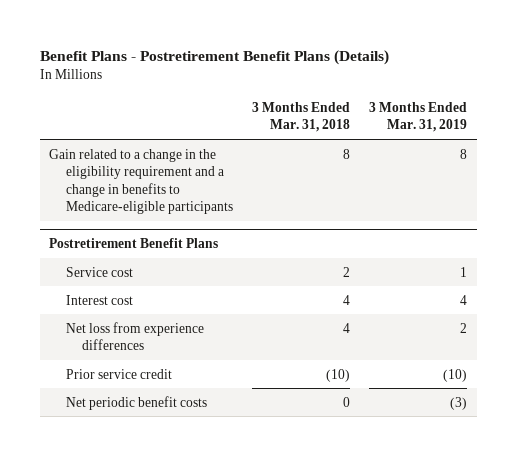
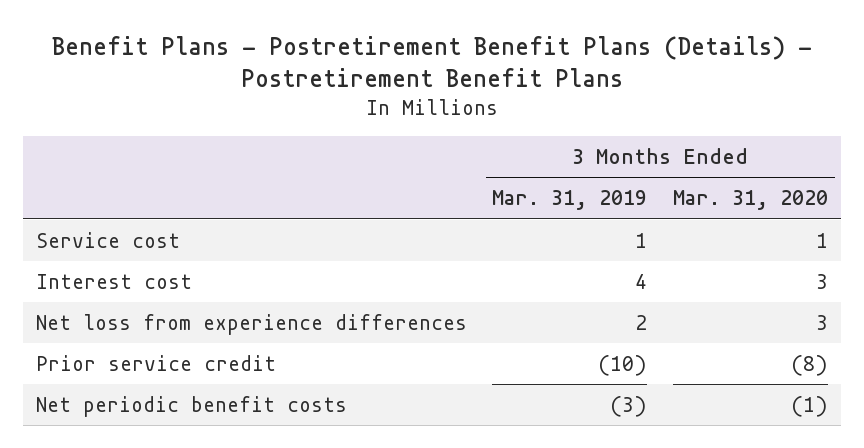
- Benefit Plans - Postretirement Benefit Plans (Details)
+ Benefit Plans - Postretirement Benefit Plans (Details) - Postretirement Benefit Plans
- | 3 Months Ended Mar. 31, 2018 | 3 Months Ended Mar. 31, 2019
+ | 3 Months Ended Mar. 31, 2019 | 3 Months Ended Mar. 31, 2020
- Gain related to a change in the eligibility requirement and a change in benefits to Medicare-eligible participants | 8 | 8
- Postretirement Benefit Plans

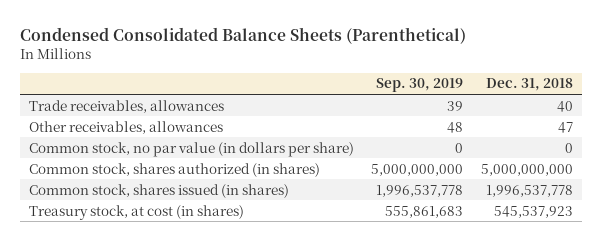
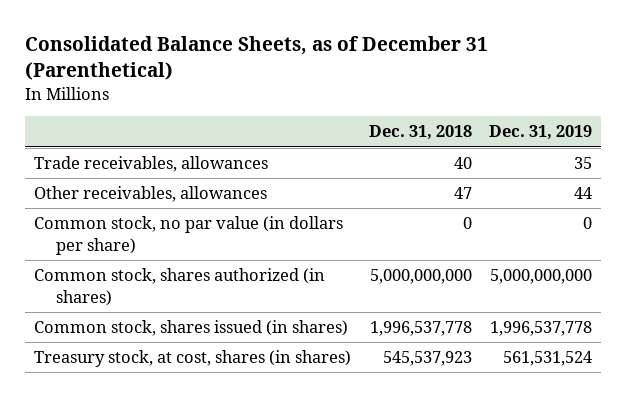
- Condensed Consolidated Balance Sheets (Parenthetical)
+ Consolidated Balance Sheets, as of December 31 (Parenthetical)
- | Sep. 30, 2019 | Dec. 31, 2018
+ | Dec. 31, 2018 | Dec. 31, 2019
- Treasury stock, at cost (in shares) | 555,861,683 | 545,537,923
+ Treasury stock, at cost, shares (in shares) | 545,537,923 | 561,531,524

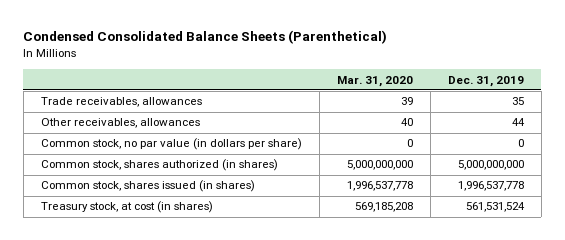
- Consolidated Balance Sheets, as of December 31 (Parenthetical)
+ Condensed Consolidated Balance Sheets (Parenthetical)
- | Dec. 31, 2018 | Dec. 31, 2019
+ | Mar. 31, 2020 | Dec. 31, 2019
- Treasury stock, at cost, shares (in shares) | 545,537,923 | 561,531,524
+ Treasury stock, at cost (in shares) | 569,185,208 | 561,531,524

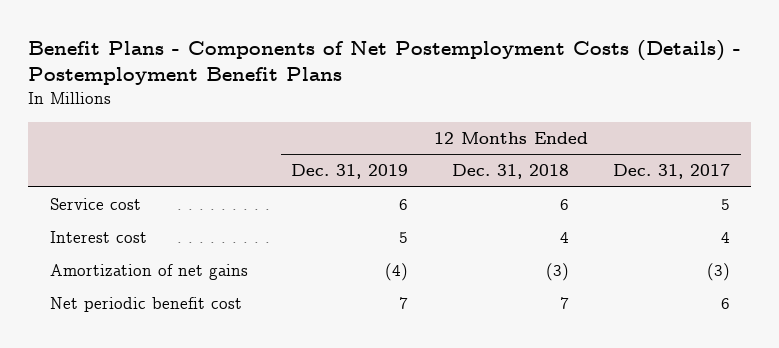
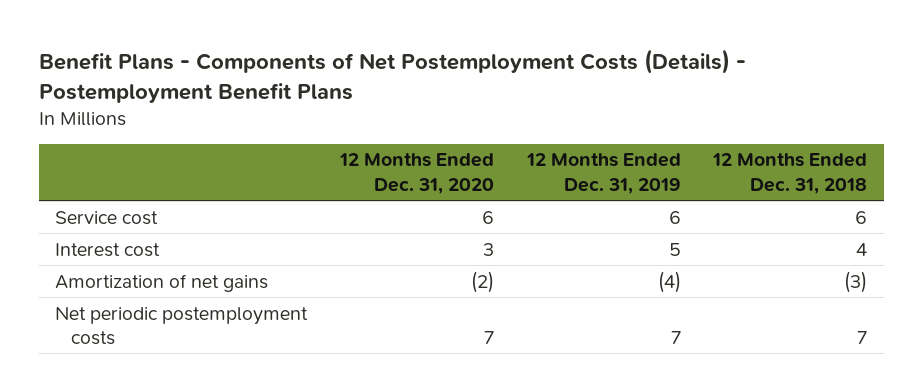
- | 12 Months Ended Dec. 31, 2019 | 12 Months Ended Dec. 31, 2018 | 12 Months Ended Dec. 31, 2017
+ | 12 Months Ended Dec. 31, 2020 | 12 Months Ended Dec. 31, 2019 | 12 Months Ended Dec. 31, 2018
- Net periodic benefit cost | 7 | 7 | 6
+ Net periodic postemployment costs | 7 | 7 | 7

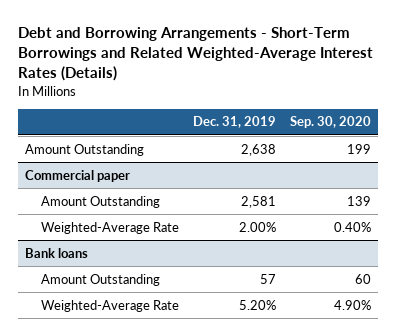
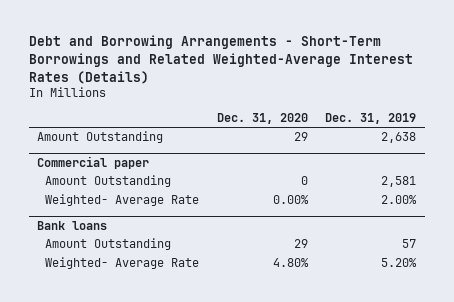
- | Dec. 31, 2019 | Sep. 30, 2020
+ | Dec. 31, 2020 | Dec. 31, 2019
@ Commercial paper
- Weighted-Average Rate | 2.00% | 0.40%
+ Weighted- Average Rate | 0.00% | 2.00%
@ Bank loans
- Weighted-Average Rate | 5.20% | 4.90%
+ Weighted- Average Rate | 4.80% | 5.20%

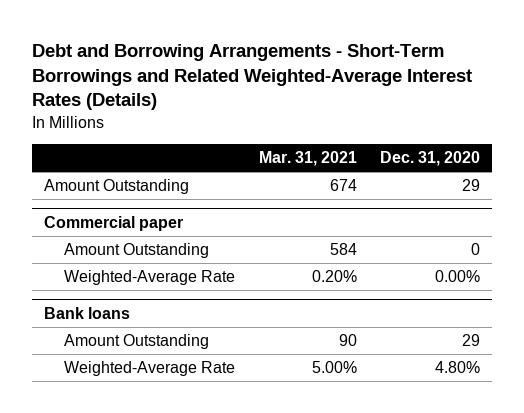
- | Dec. 31, 2020 | Dec. 31, 2019
+ | Mar. 31, 2021 | Dec. 31, 2020
@ Commercial paper
- Weighted- Average Rate | 0.00% | 2.00%
+ Weighted-Average Rate | 0.20% | 0.00%
@ Bank loans
- Weighted- Average Rate | 4.80% | 5.20%
+ Weighted-Average Rate | 5.00% | 4.80%

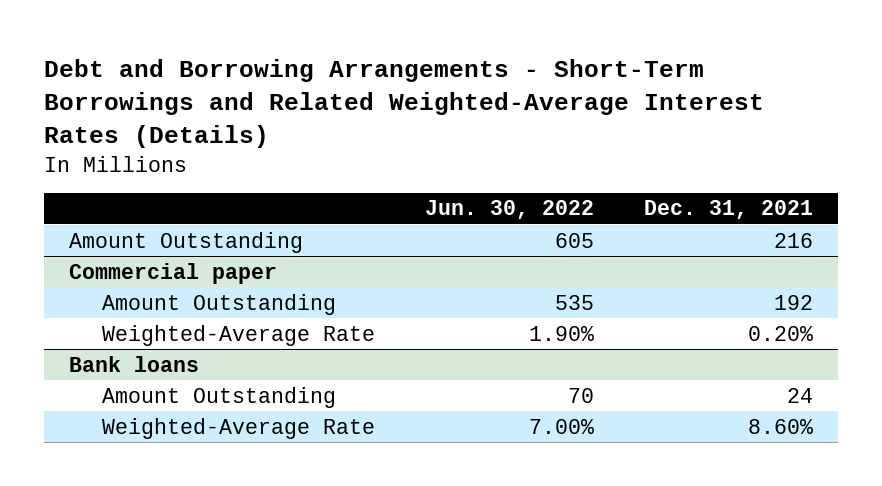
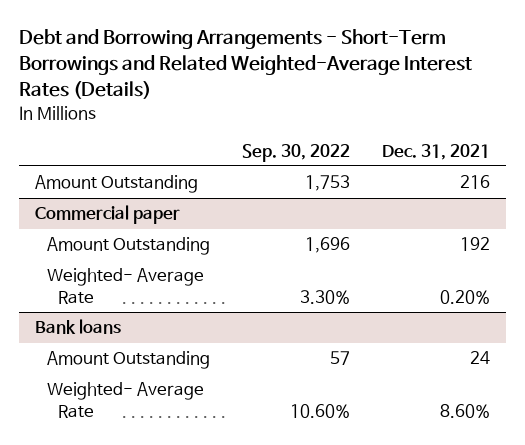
- | Jun. 30, 2022 | Dec. 31, 2021
+ | Sep. 30, 2022 | Dec. 31, 2021
@ Commercial paper
- Weighted-Average Rate | 1.90% | 0.20%
+ Weighted- Average Rate | 3.30% | 0.20%
@ Bank loans
- Weighted-Average Rate | 7.00% | 8.60%
+ Weighted- Average Rate | 10.60% | 8.60%

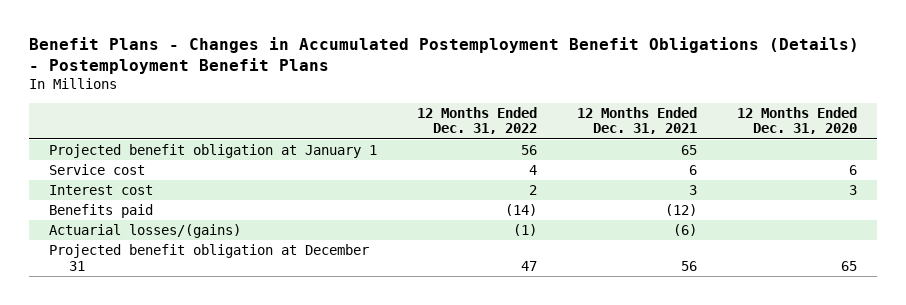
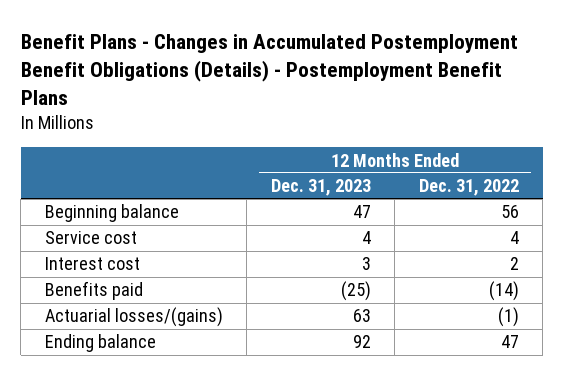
- | 12 Months Ended Dec. 31, 2022 | 12 Months Ended Dec. 31, 2021 | 12 Months Ended Dec. 31, 2020
+ | 12 Months Ended Dec. 31, 2023 | 12 Months Ended Dec. 31, 2022
- Projected benefit obligation at January 1 | 56 | 65 |
+ Beginning balance | 47 | 56
- Projected benefit obligation at December 31 | 47 | 56 | 65
+ Ending balance | 92 | 47

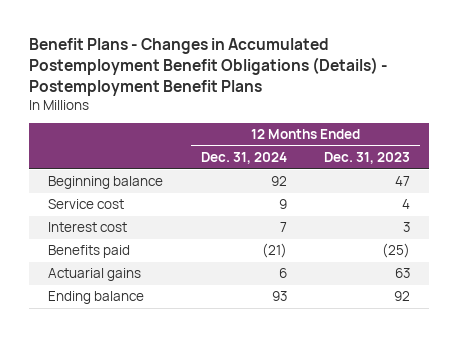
- | 12 Months Ended Dec. 31, 2023 | 12 Months Ended Dec. 31, 2022
+ | 12 Months Ended Dec. 31, 2024 | 12 Months Ended Dec. 31, 2023
- Actuarial losses/(gains) | 63 | (1)
+ Actuarial gains | 6 | 63

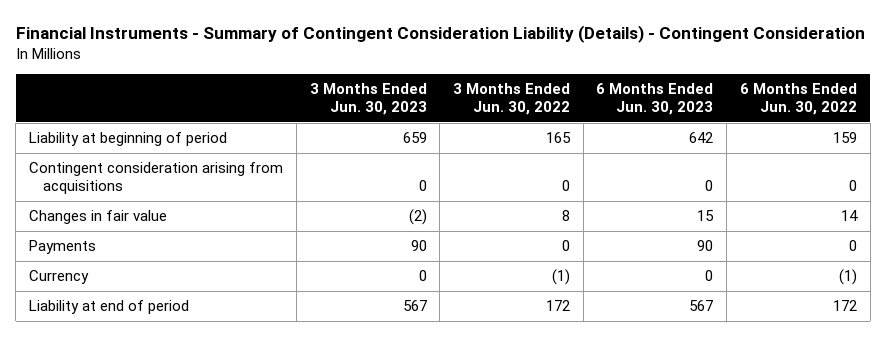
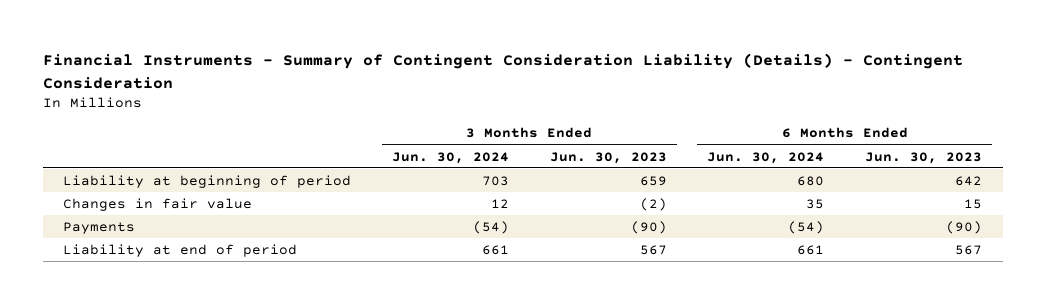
- | 3 Months Ended Jun. 30, 2023 | 3 Months Ended Jun. 30, 2022 | 6 Months Ended Jun. 30, 2023 | 6 Months Ended Jun. 30, 2022
+ | 3 Months Ended Jun. 30, 2024 | 3 Months Ended Jun. 30, 2023 | 6 Months Ended Jun. 30, 2024 | 6 Months Ended Jun. 30, 2023
- Contingent consideration arising from acquisitions | 0 | 0 | 0 | 0
- Payments | 90 | 0 | 90 | 0
- Currency | 0 | (1) | 0 | (1)
+ Payments | (54) | (90) | (54) | (90)

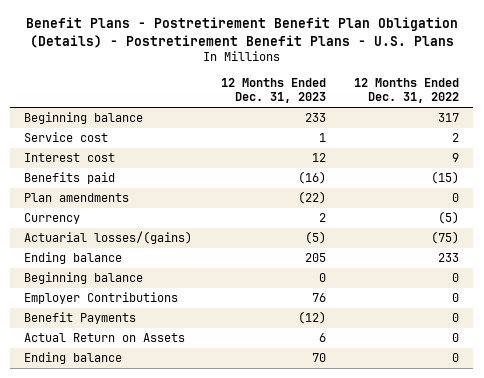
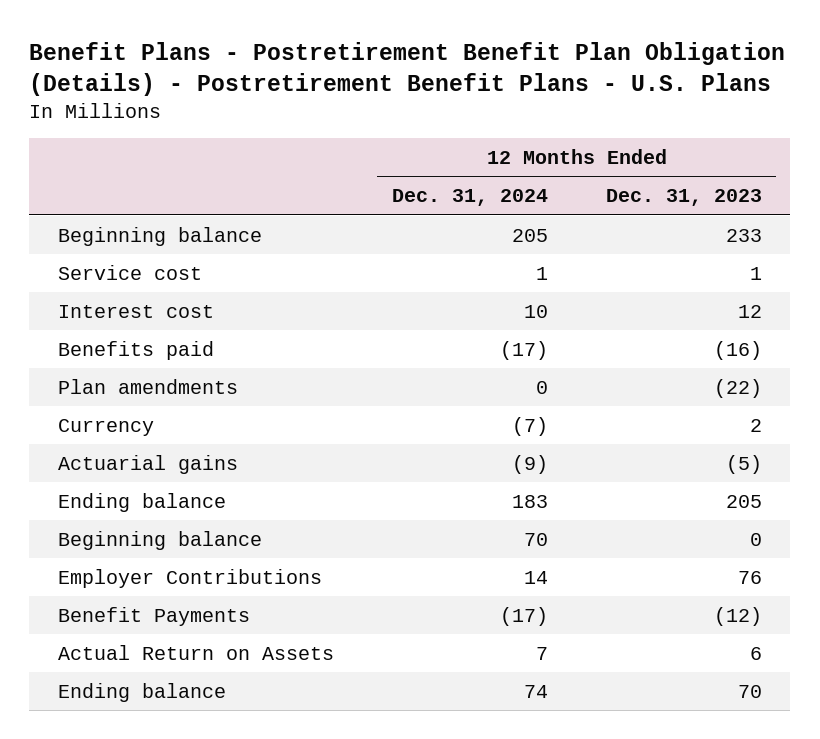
- | 12 Months Ended Dec. 31, 2023 | 12 Months Ended Dec. 31, 2022
+ | 12 Months Ended Dec. 31, 2024 | 12 Months Ended Dec. 31, 2023
- Actuarial losses/(gains) | (5) | (75)
+ Actuarial gains | (9) | (5)

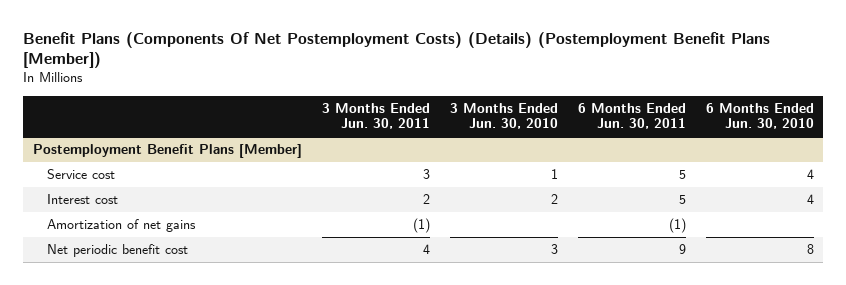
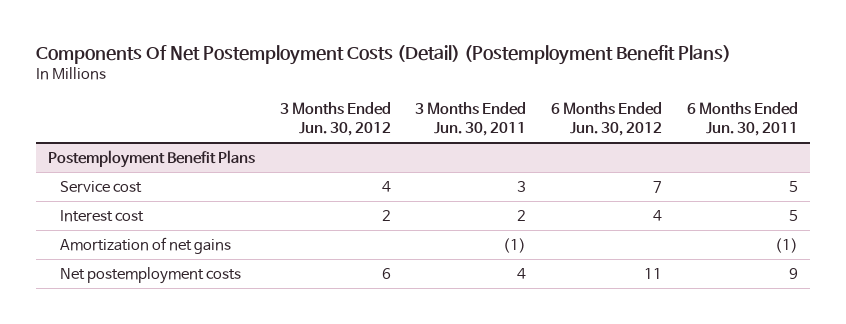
- Benefit Plans (Components Of Net Postemployment Costs) (Details) (Postemployment Benefit Plans [Member])
+ Components Of Net Postemployment Costs (Detail) (Postemployment Benefit Plans)
- | 3 Months Ended Jun. 30, 2011 | 3 Months Ended Jun. 30, 2010 | 6 Months Ended Jun. 30, 2011 | 6 Months Ended Jun. 30, 2010
+ | 3 Months Ended Jun. 30, 2012 | 3 Months Ended Jun. 30, 2011 | 6 Months Ended Jun. 30, 2012 | 6 Months Ended Jun. 30, 2011
- Postemployment Benefit Plans [Member]
+ Postemployment Benefit Plans
- Net periodic benefit cost | 4 | 3 | 9 | 8
+ Net postemployment costs | 6 | 4 | 11 | 9

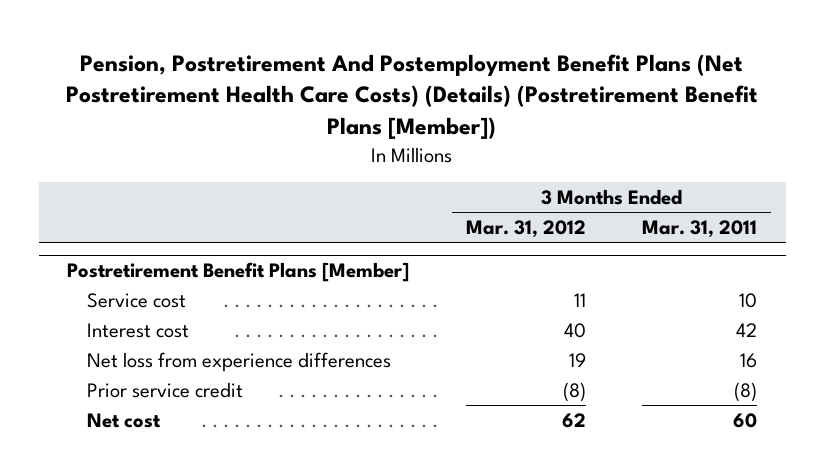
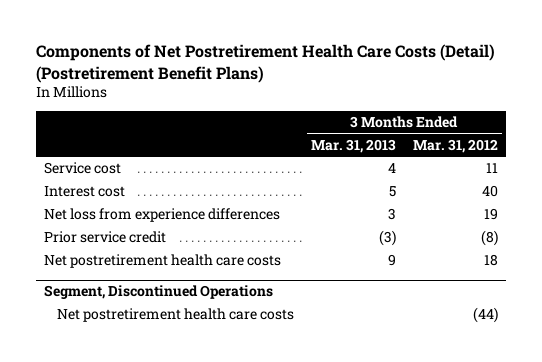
- Pension, Postretirement And Postemployment Benefit Plans (Net Postretirement Health Care Costs) (Details) (Postretirement Benefit Plans [Member])
+ Components of Net Postretirement Health Care Costs (Detail) (Postretirement Benefit Plans)
- | 3 Months Ended Mar. 31, 2012 | 3 Months Ended Mar. 31, 2011
+ | 3 Months Ended Mar. 31, 2013 | 3 Months Ended Mar. 31, 2012
- Postretirement Benefit Plans [Member]
- Net cost | 62 | 60
+ Net postretirement health care costs | 9 | 18
+ Segment, Discontinued Operations
+ Net postretirement health care costs | | (44)

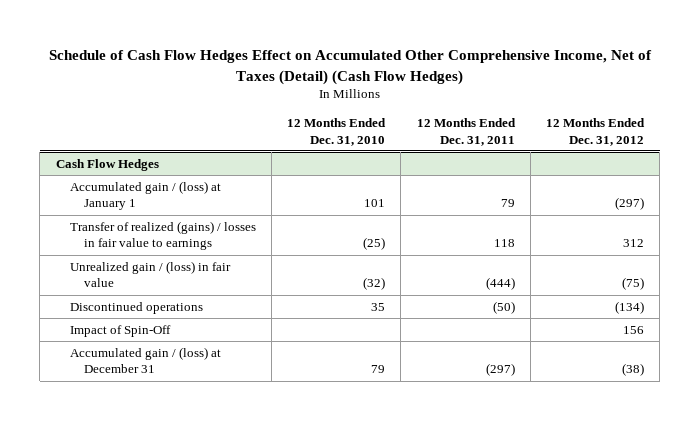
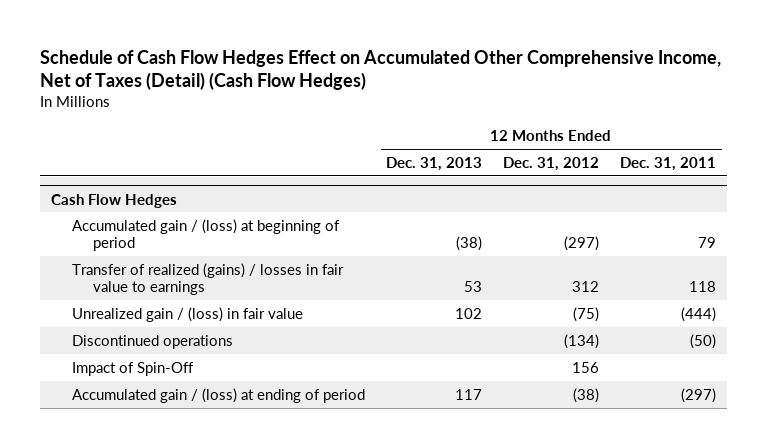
- | 12 Months Ended Dec. 31, 2010 | 12 Months Ended Dec. 31, 2011 | 12 Months Ended Dec. 31, 2012
+ | 12 Months Ended Dec. 31, 2013 | 12 Months Ended Dec. 31, 2012 | 12 Months Ended Dec. 31, 2011
@ Cash Flow Hedges
- Accumulated gain / (loss) at January 1 | 101 | 79 | (297)
+ Accumulated gain / (loss) at beginning of period | (38) | (297) | 79
- Accumulated gain / (loss) at December 31 | 79 | (297) | (38)
+ Accumulated gain / (loss) at ending of period | 117 | (38) | (297)

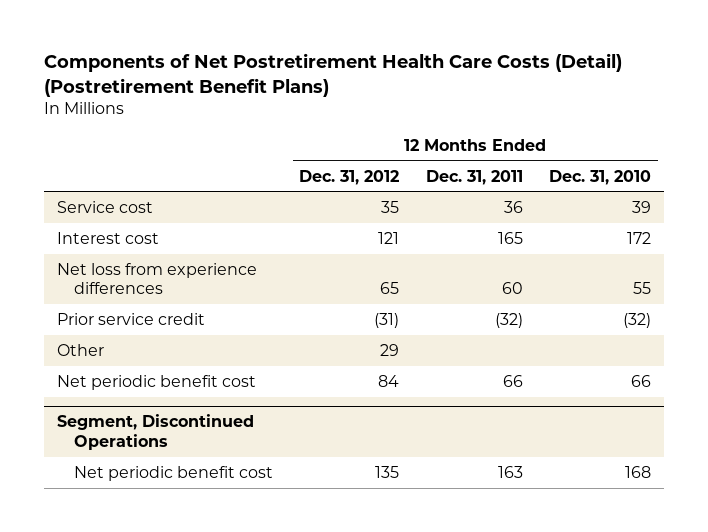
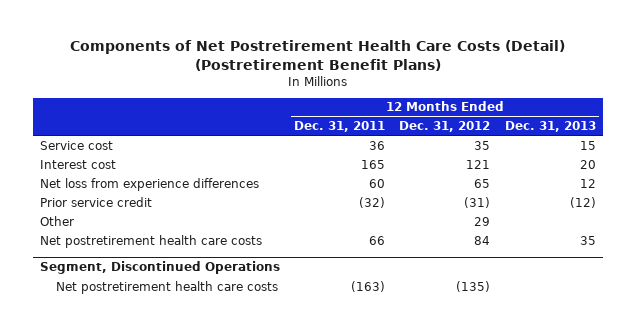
- | 12 Months Ended Dec. 31, 2012 | 12 Months Ended Dec. 31, 2011 | 12 Months Ended Dec. 31, 2010
+ | 12 Months Ended Dec. 31, 2011 | 12 Months Ended Dec. 31, 2012 | 12 Months Ended Dec. 31, 2013
- Net periodic benefit cost | 84 | 66 | 66
+ Net postretirement health care costs | 66 | 84 | 35
@ Segment, Discontinued Operations
- Net periodic benefit cost | 135 | 163 | 168
+ Net postretirement health care costs | (163) | (135) |

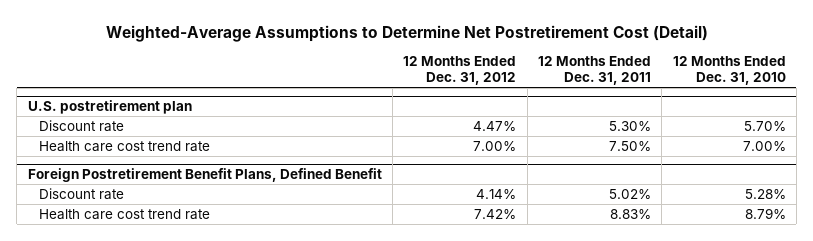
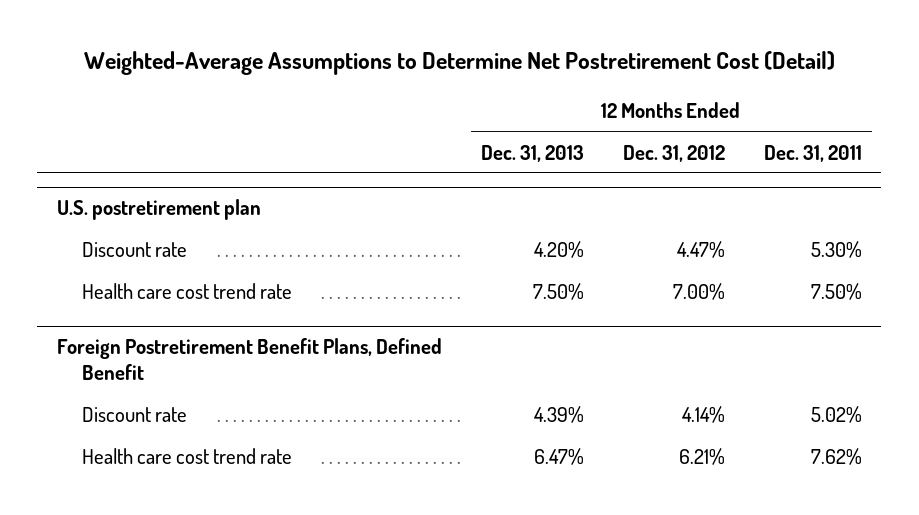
- | 12 Months Ended Dec. 31, 2012 | 12 Months Ended Dec. 31, 2011 | 12 Months Ended Dec. 31, 2010
+ | 12 Months Ended Dec. 31, 2013 | 12 Months Ended Dec. 31, 2012 | 12 Months Ended Dec. 31, 2011
@ Foreign Postretirement Benefit Plans, Defined Benefit
- Health care cost trend rate | 7.42% | 8.83% | 8.79%
+ Health care cost trend rate | 6.47% | 6.21% | 7.62%

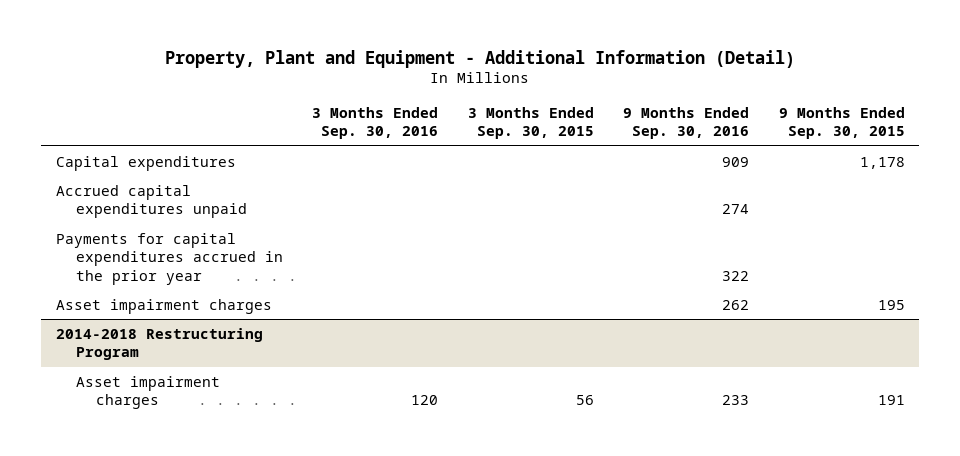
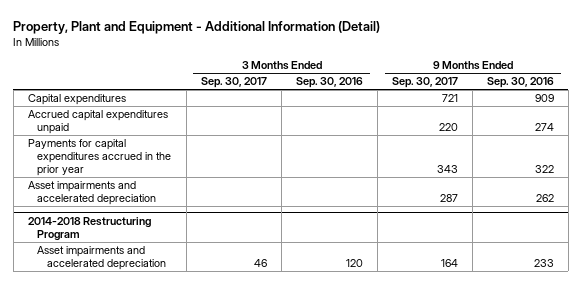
- | 3 Months Ended Sep. 30, 2016 | 3 Months Ended Sep. 30, 2015 | 9 Months Ended Sep. 30, 2016 | 9 Months Ended Sep. 30, 2015
+ | 3 Months Ended Sep. 30, 2017 | 3 Months Ended Sep. 30, 2016 | 9 Months Ended Sep. 30, 2017 | 9 Months Ended Sep. 30, 2016
- Asset impairment charges | | | 262 | 195
+ Asset impairments and accelerated depreciation | | | 287 | 262
@ 2014-2018 Restructuring Program
- Asset impairment charges | 120 | 56 | 233 | 191
+ Asset impairments and accelerated depreciation | 46 | 120 | 164 | 233

